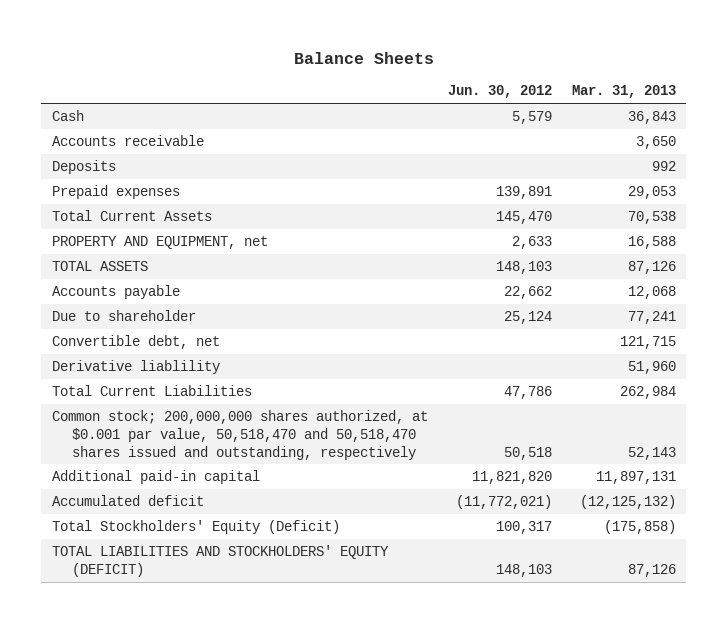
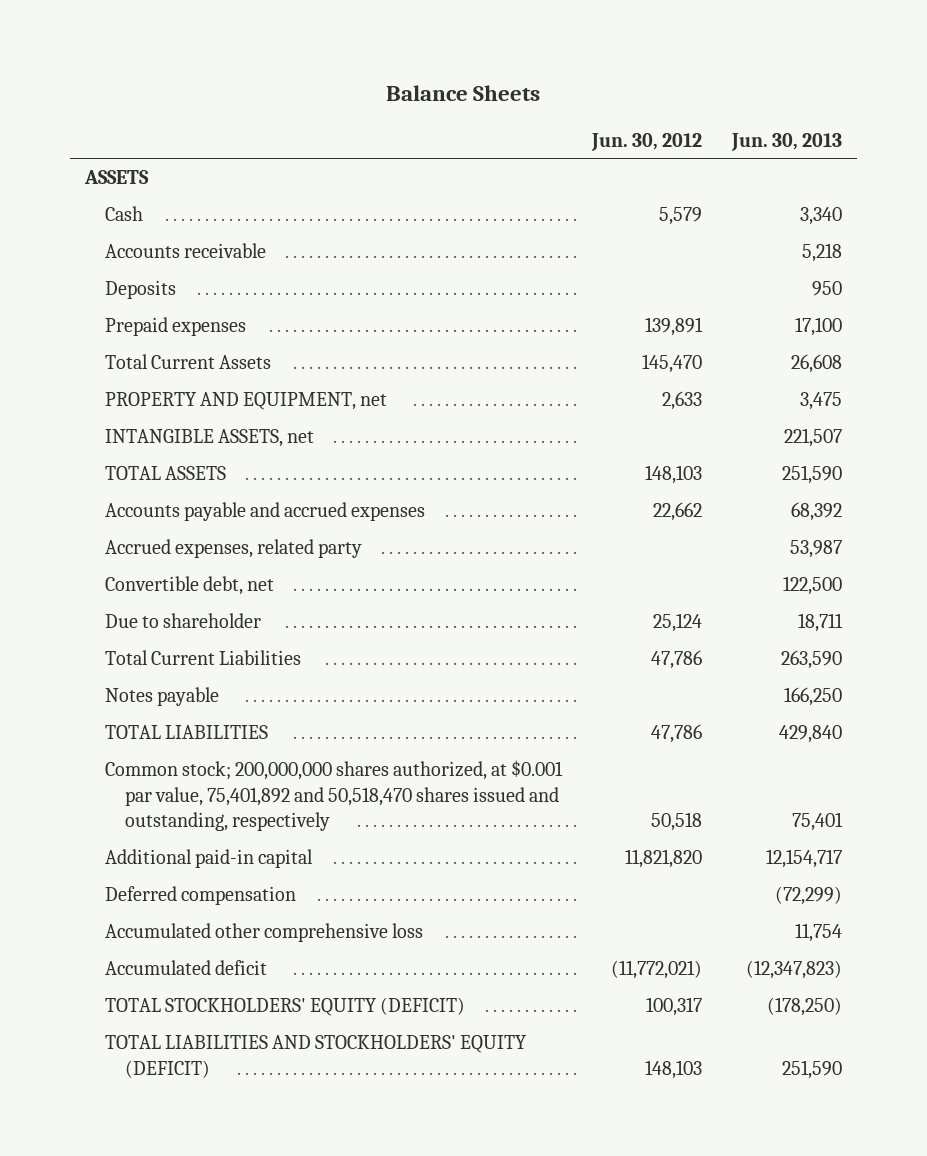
- | Jun. 30, 2012 | Mar. 31, 2013
+ | Jun. 30, 2012 | Jun. 30, 2013
+ ASSETS
+ INTANGIBLE ASSETS, net | | 221,507
- Accounts payable | 22,662 | 12,068
+ Accounts payable and accrued expenses | 22,662 | 68,392
+ Accrued expenses, related party | | 53,987
- Derivative liablility | | 51,960
moved down: Due to shareholder | 25,124 | 18,711
- Common stock; 200,000,000 shares authorized, at $0.001 par value, 50,518,470 and 50,518,470 shares issued and outstanding, respectively | 50,518 | 52,143
+ Notes payable | | 166,250
+ TOTAL LIABILITIES | 47,786 | 429,840
+ Common stock; 200,000,000 shares authorized, at $0.001 par value, 75,401,892 and 50,518,470 shares issued and outstanding, respectively | 50,518 | 75,401
+ Deferred compensation | | (72,299)
+ Accumulated other comprehensive loss | | 11,754
- Total Stockholders' Equity (Deficit) | 100,317 | (175,858)
+ TOTAL STOCKHOLDERS' EQUITY (DEFICIT) | 100,317 | (178,250)

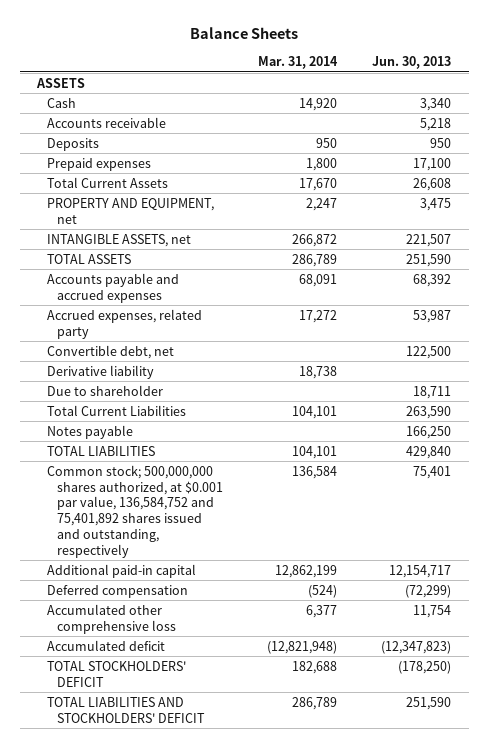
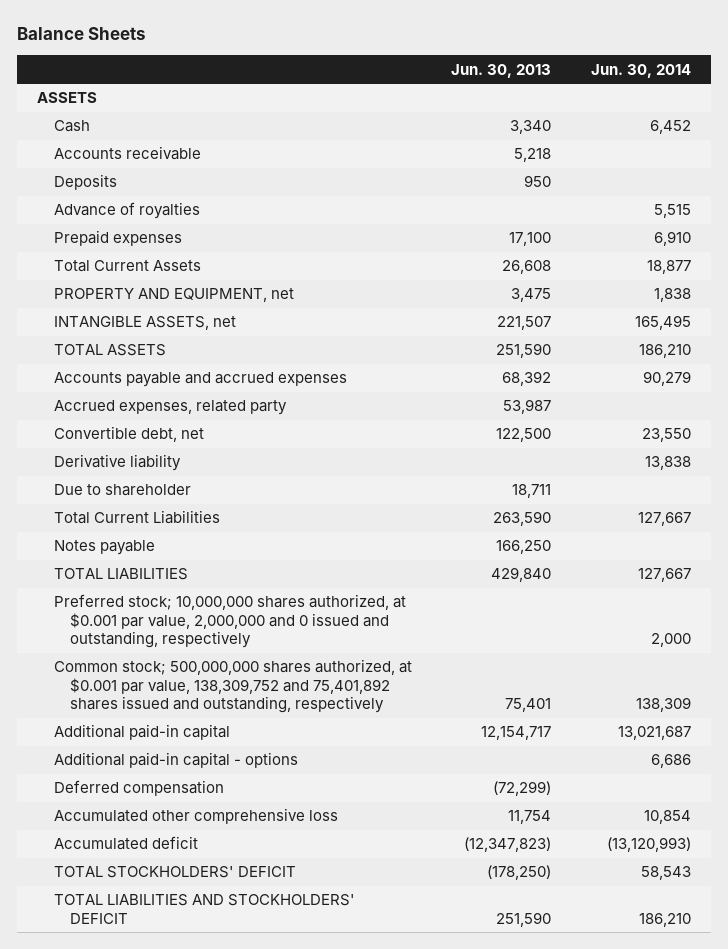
- | Mar. 31, 2014 | Jun. 30, 2013
+ | Jun. 30, 2013 | Jun. 30, 2014
+ Advance of royalties | | 5,515
- Common stock; 500,000,000 shares authorized, at $0.001 par value, 136,584,752 and 75,401,892 shares issued and outstanding, respectively | 136,584 | 75,401
+ Preferred stock; 10,000,000 shares authorized, at $0.001 par value, 2,000,000 and 0 issued and outstanding, respectively | | 2,000
+ Common stock; 500,000,000 shares authorized, at $0.001 par value, 138,309,752 and 75,401,892 shares issued and outstanding, respectively | 75,401 | 138,309
+ Additional paid-in capital - options | | 6,686

